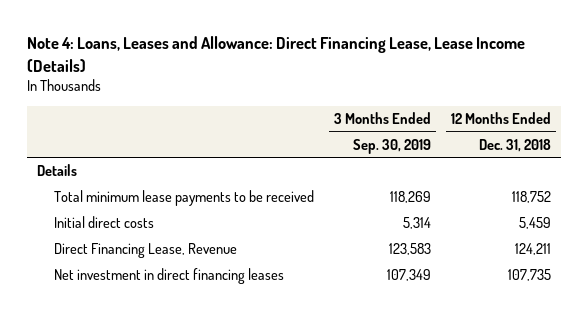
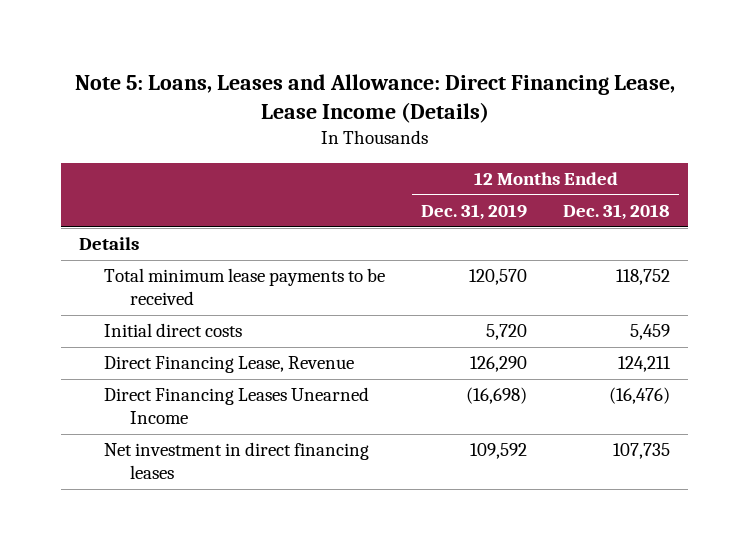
- Note 4: Loans, Leases and Allowance: Direct Financing Lease, Lease Income (Details)
+ Note 5: Loans, Leases and Allowance: Direct Financing Lease, Lease Income (Details)
- | 3 Months Ended Sep. 30, 2019 | 12 Months Ended Dec. 31, 2018
+ | 12 Months Ended Dec. 31, 2019 | 12 Months Ended Dec. 31, 2018
+ Direct Financing Leases Unearned Income | (16,698) | (16,476)

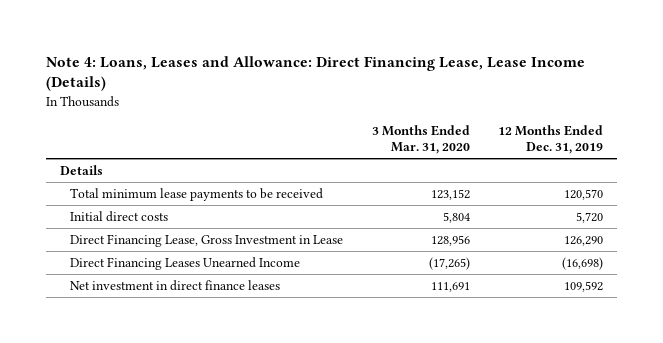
- Note 5: Loans, Leases and Allowance: Direct Financing Lease, Lease Income (Details)
+ Note 4: Loans, Leases and Allowance: Direct Financing Lease, Lease Income (Details)
- | 12 Months Ended Dec. 31, 2019 | 12 Months Ended Dec. 31, 2018
+ | 3 Months Ended Mar. 31, 2020 | 12 Months Ended Dec. 31, 2019
- Direct Financing Lease, Revenue | 126,290 | 124,211
+ Direct Financing Lease, Gross Investment in Lease | 128,956 | 126,290
- Net investment in direct financing leases | 109,592 | 107,735
+ Net investment in direct finance leases | 111,691 | 109,592

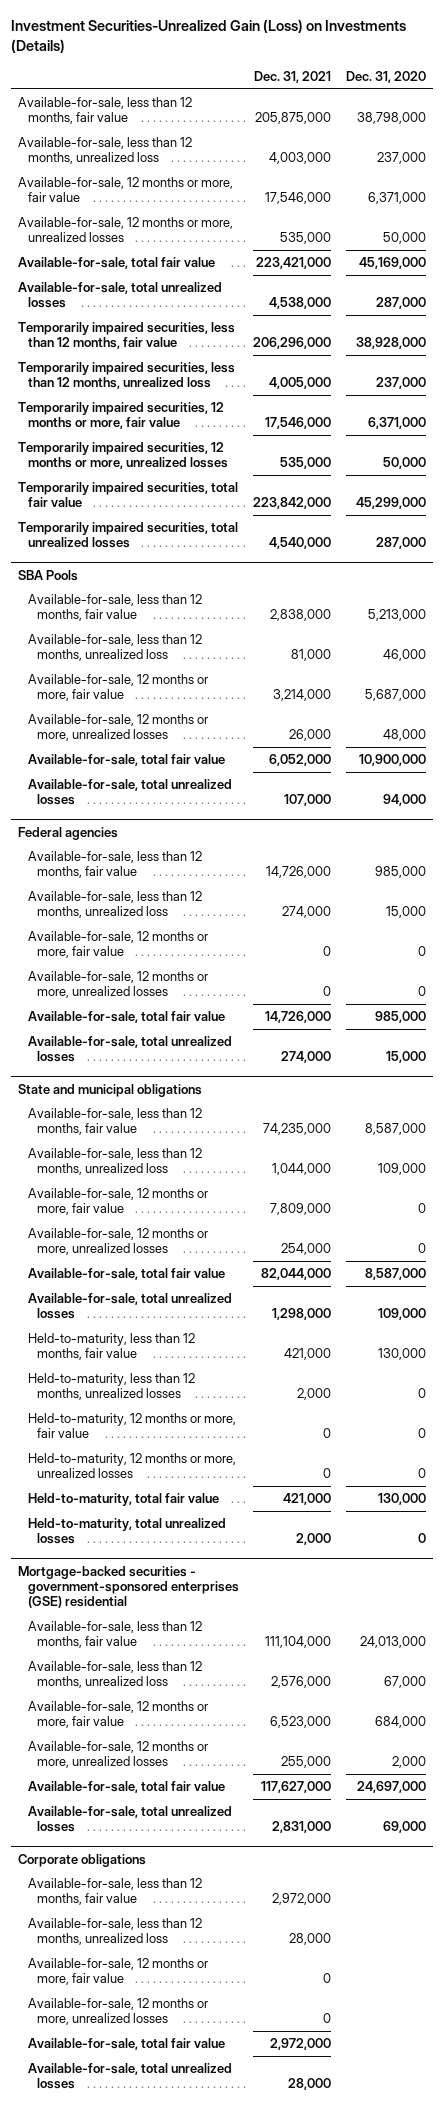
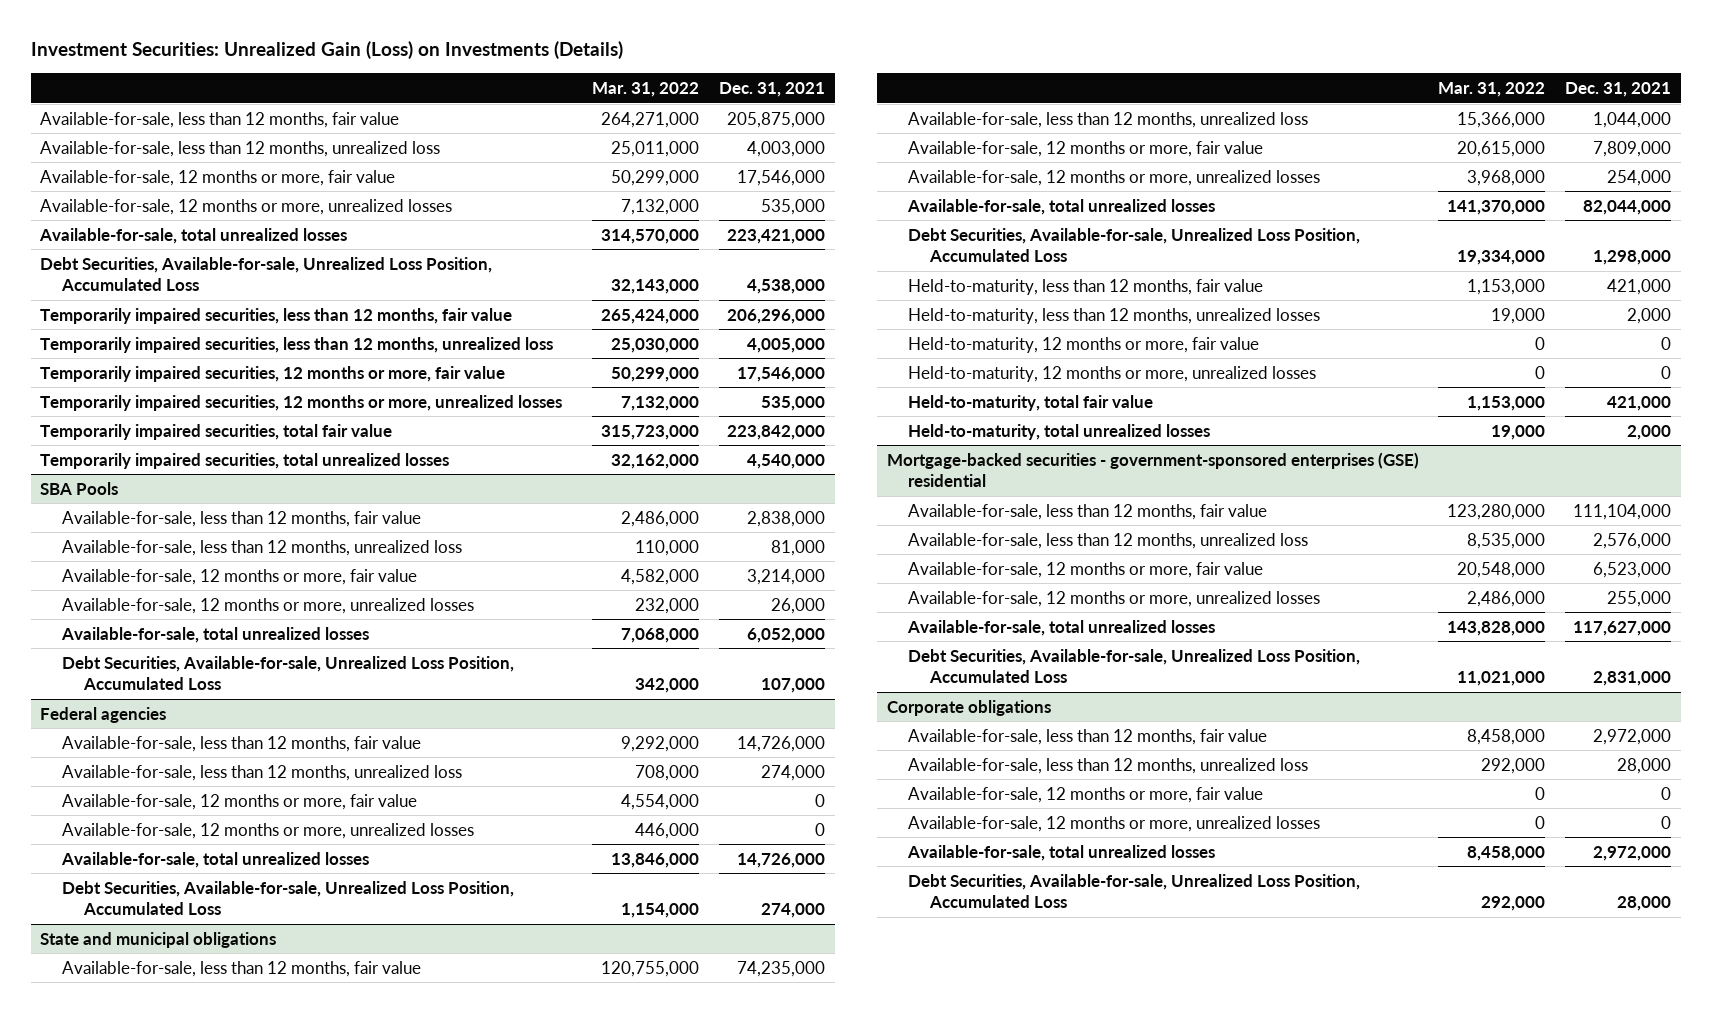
- Investment Securities-Unrealized Gain (Loss) on Investments (Details)
+ Investment Securities: Unrealized Gain (Loss) on Investments (Details)
- | Dec. 31, 2021 | Dec. 31, 2020
+ | Mar. 31, 2022 | Dec. 31, 2021
- Available-for-sale, total fair value | 223,421,000 | 45,169,000
- Available-for-sale, total unrealized losses | 4,538,000 | 287,000
+ Available-for-sale, total unrealized losses | 314,570,000 | 223,421,000
+ Debt Securities, Available-for-sale, Unrealized Loss Position, Accumulated Loss | 32,143,000 | 4,538,000
@ SBA Pools
- Available-for-sale, total fair value | 6,052,000 | 10,900,000
- Available-for-sale, total unrealized losses | 107,000 | 94,000
+ Available-for-sale, total unrealized losses | 7,068,000 | 6,052,000
+ Debt Securities, Available-for-sale, Unrealized Loss Position, Accumulated Loss | 342,000 | 107,000
@ Federal agencies
- Available-for-sale, total fair value | 14,726,000 | 985,000
- Available-for-sale, total unrealized losses | 274,000 | 15,000
+ Available-for-sale, total unrealized losses | 13,846,000 | 14,726,000
+ Debt Securities, Available-for-sale, Unrealized Loss Position, Accumulated Loss | 1,154,000 | 274,000
@ State and municipal obligations
- Available-for-sale, total fair value | 82,044,000 | 8,587,000
- Available-for-sale, total unrealized losses | 1,298,000 | 109,000
+ Available-for-sale, total unrealized losses | 141,370,000 | 82,044,000
+ Debt Securities, Available-for-sale, Unrealized Loss Position, Accumulated Loss | 19,334,000 | 1,298,000
@ Mortgage-backed securities - government-sponsored enterprises (GSE) residential
- Available-for-sale, total fair value | 117,627,000 | 24,697,000
- Available-for-sale, total unrealized losses | 2,831,000 | 69,000
+ Available-for-sale, total unrealized losses | 143,828,000 | 117,627,000
+ Debt Securities, Available-for-sale, Unrealized Loss Position, Accumulated Loss | 11,021,000 | 2,831,000
@ Corporate obligations
- Available-for-sale, total fair value | 2,972,000 |
- Available-for-sale, total unrealized losses | 28,000 |
+ Available-for-sale, total unrealized losses | 8,458,000 | 2,972,000
+ Debt Securities, Available-for-sale, Unrealized Loss Position, Accumulated Loss | 292,000 | 28,000

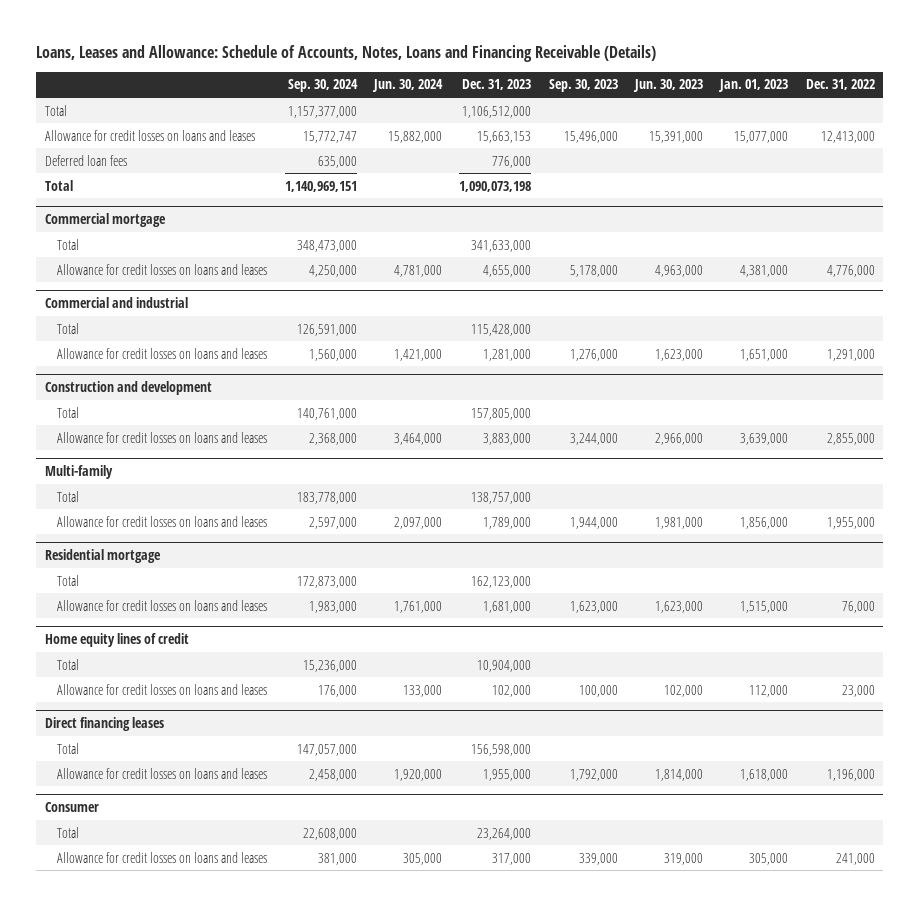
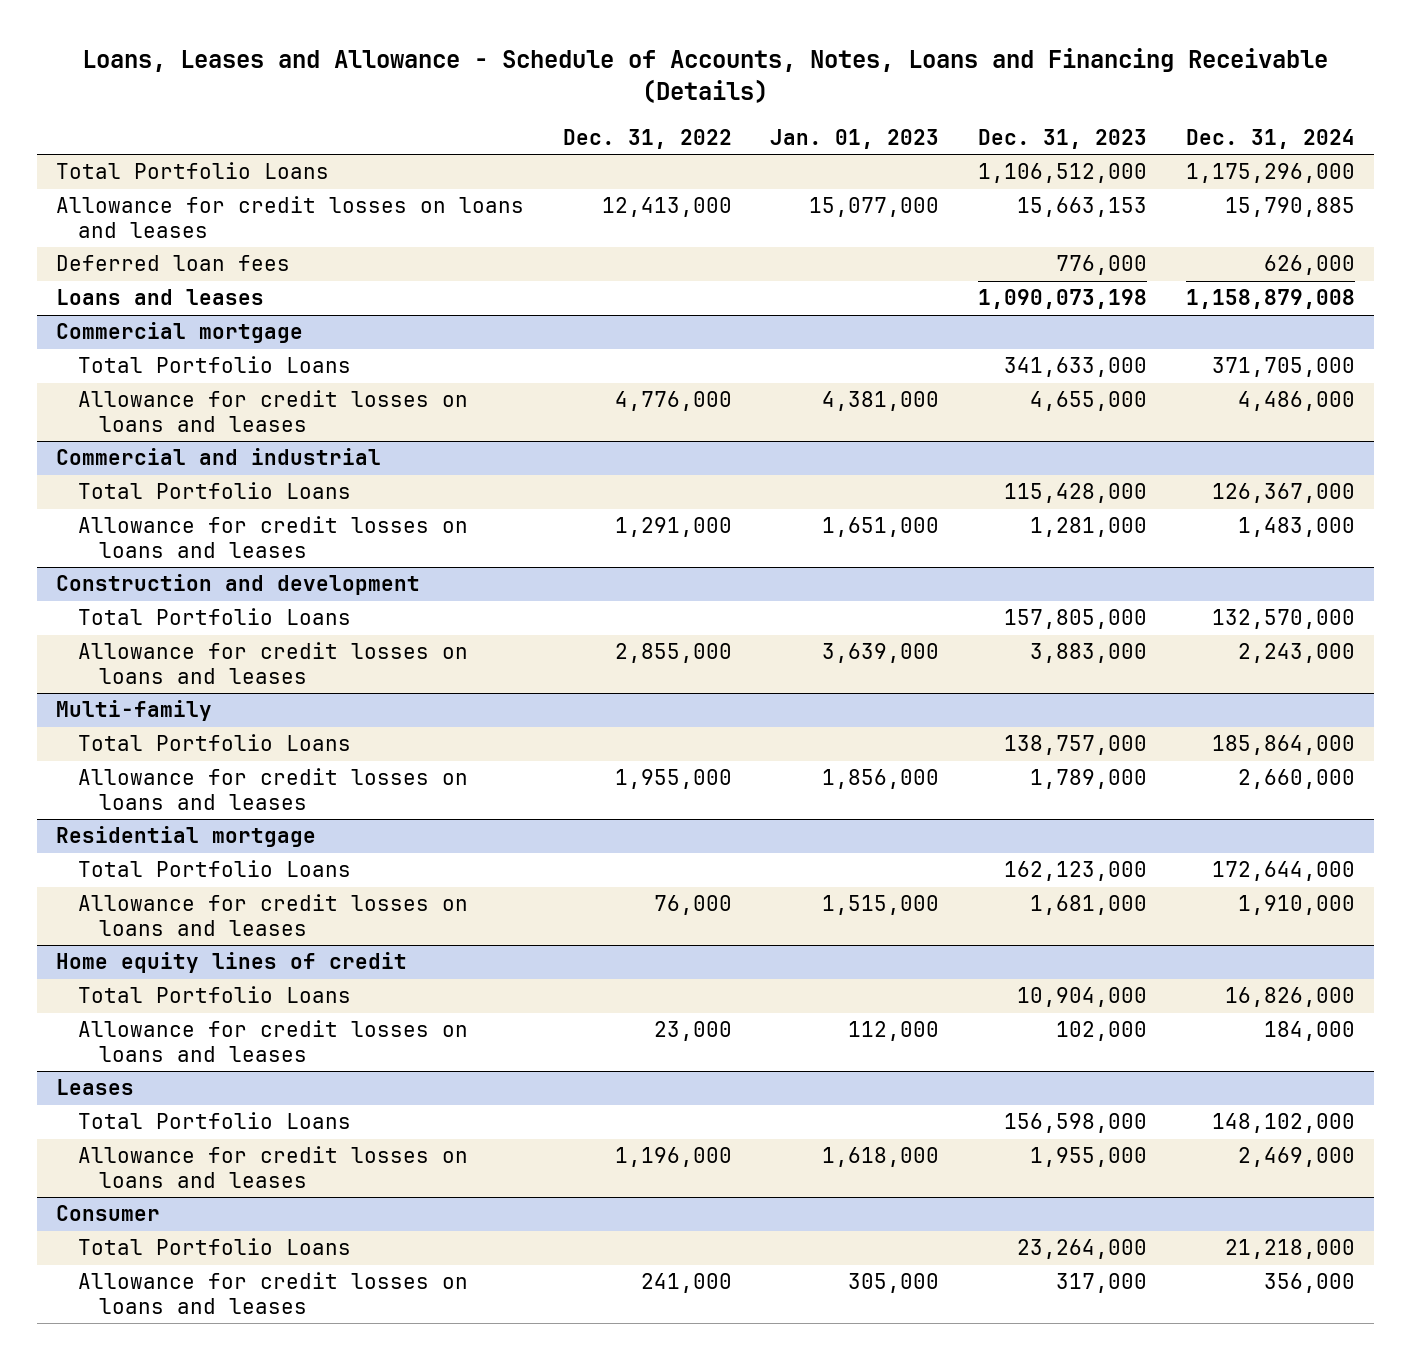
- Loans, Leases and Allowance: Schedule of Accounts, Notes, Loans and Financing Receivable (Details)
+ Loans, Leases and Allowance - Schedule of Accounts, Notes, Loans and Financing Receivable (Details)
- | Sep. 30, 2024 | Jun. 30, 2024 | Dec. 31, 2023 | Sep. 30, 2023 | Jun. 30, 2023 | Jan. 01, 2023 | Dec. 31, 2022
+ | Dec. 31, 2022 | Jan. 01, 2023 | Dec. 31, 2023 | Dec. 31, 2024
- Total | 1,157,377,000 | | 1,106,512,000 | | | |
+ Total Portfolio Loans | | | 1,106,512,000 | 1,175,296,000
- Total | 1,140,969,151 | | 1,090,073,198 | | | |
+ Loans and leases | | | 1,090,073,198 | 1,158,879,008
@ Commercial mortgage
- Total | 348,473,000 | | 341,633,000 | | | |
+ Total Portfolio Loans | | | 341,633,000 | 371,705,000
@ Commercial and industrial
- Total | 126,591,000 | | 115,428,000 | | | |
+ Total Portfolio Loans | | | 115,428,000 | 126,367,000
@ Construction and development
- Total | 140,761,000 | | 157,805,000 | | | |
+ Total Portfolio Loans | | | 157,805,000 | 132,570,000
@ Multi-family
- Total | 183,778,000 | | 138,757,000 | | | |
+ Total Portfolio Loans | | | 138,757,000 | 185,864,000
@ Residential mortgage
- Total | 172,873,000 | | 162,123,000 | | | |
+ Total Portfolio Loans | | | 162,123,000 | 172,644,000
@ Home equity lines of credit
- Total | 15,236,000 | | 10,904,000 | | | |
+ Total Portfolio Loans | | | 10,904,000 | 16,826,000
- Direct financing leases
- Total | 147,057,000 | | 156,598,000 | | | |
+ Leases
+ Total Portfolio Loans | | | 156,598,000 | 148,102,000
@ Consumer
- Total | 22,608,000 | | 23,264,000 | | | |
+ Total Portfolio Loans | | | 23,264,000 | 21,218,000

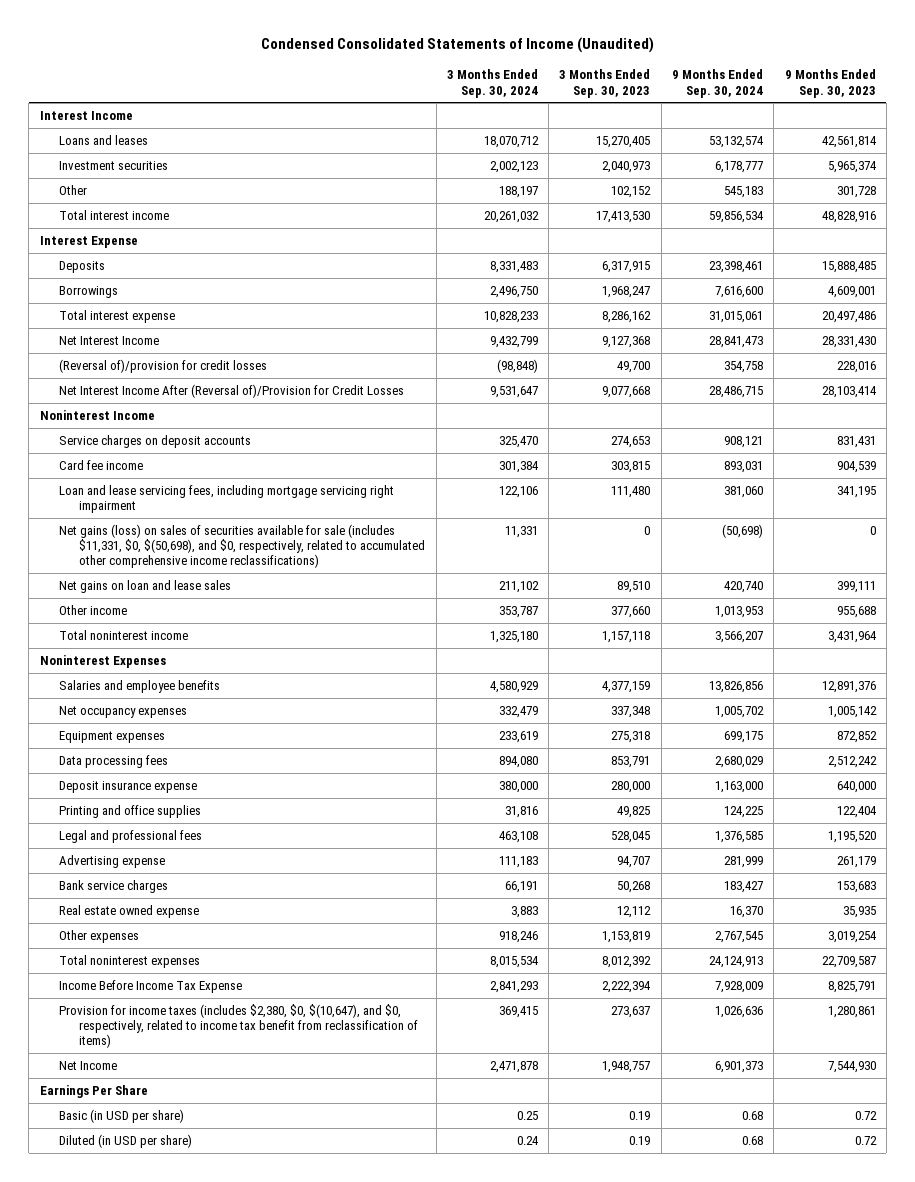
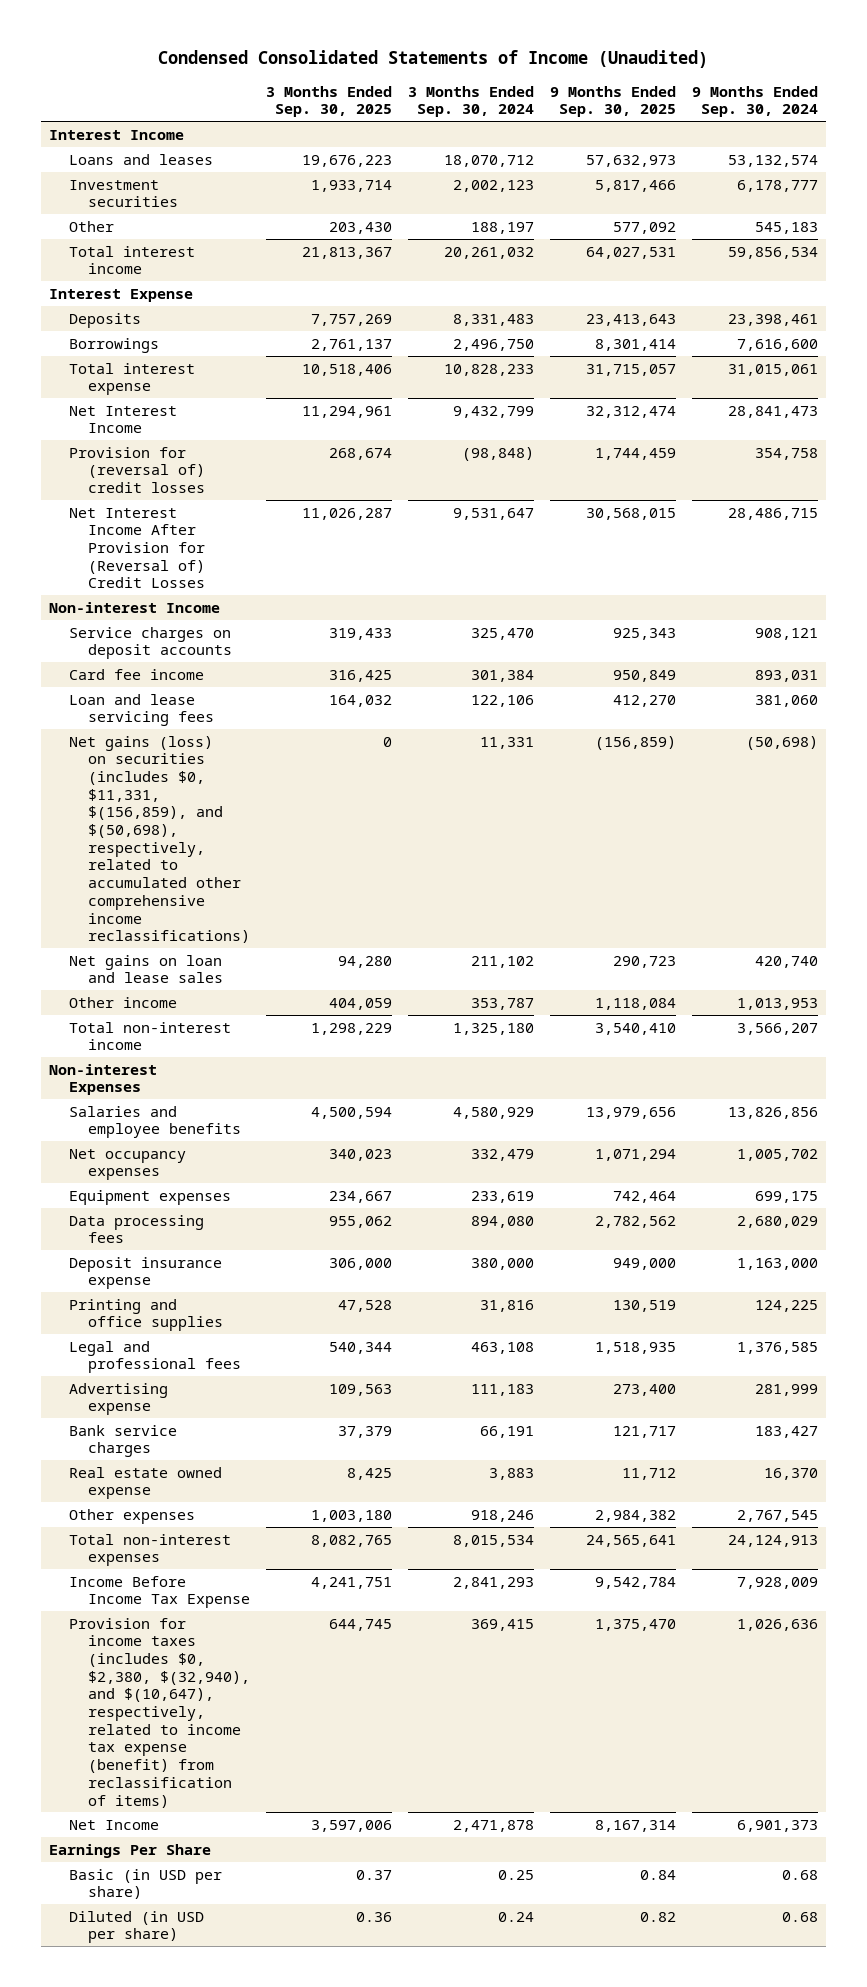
- | 3 Months Ended Sep. 30, 2024 | 3 Months Ended Sep. 30, 2023 | 9 Months Ended Sep. 30, 2024 | 9 Months Ended Sep. 30, 2023
+ | 3 Months Ended Sep. 30, 2025 | 3 Months Ended Sep. 30, 2024 | 9 Months Ended Sep. 30, 2025 | 9 Months Ended Sep. 30, 2024
- (Reversal of)/provision for credit losses | (98,848) | 49,700 | 354,758 | 228,016
- Net Interest Income After (Reversal of)/Provision for Credit Losses | 9,531,647 | 9,077,668 | 28,486,715 | 28,103,414
- Noninterest Income
+ Provision for (reversal of) credit losses | 268,674 | (98,848) | 1,744,459 | 354,758
+ Net Interest Income After Provision for (Reversal of) Credit Losses | 11,026,287 | 9,531,647 | 30,568,015 | 28,486,715
+ Non-interest Income
- Loan and lease servicing fees, including mortgage servicing right impairment | 122,106 | 111,480 | 381,060 | 341,195
- Net gains (loss) on sales of securities available for sale (includes $11,331, $0, $(50,698), and $0, respectively, related to accumulated other comprehensive income reclassifications) | 11,331 | 0 | (50,698) | 0
+ Loan and lease servicing fees | 164,032 | 122,106 | 412,270 | 381,060
+ Net gains (loss) on securities (includes $0, $11,331, $(156,859), and $(50,698), respectively, related to accumulated other comprehensive income reclassifications) | 0 | 11,331 | (156,859) | (50,698)
- Total noninterest income | 1,325,180 | 1,157,118 | 3,566,207 | 3,431,964
- Noninterest Expenses
+ Total non-interest income | 1,298,229 | 1,325,180 | 3,540,410 | 3,566,207
+ Non-interest Expenses
- Total noninterest expenses | 8,015,534 | 8,012,392 | 24,124,913 | 22,709,587
+ Total non-interest expenses | 8,082,765 | 8,015,534 | 24,565,641 | 24,124,913
- Provision for income taxes (includes $2,380, $0, $(10,647), and $0, respectively, related to income tax benefit from reclassification of items) | 369,415 | 273,637 | 1,026,636 | 1,280,861
+ Provision for income taxes (includes $0, $2,380, $(32,940), and $(10,647), respectively, related to income tax expense (benefit) from reclassification of items) | 644,745 | 369,415 | 1,375,470 | 1,026,636

